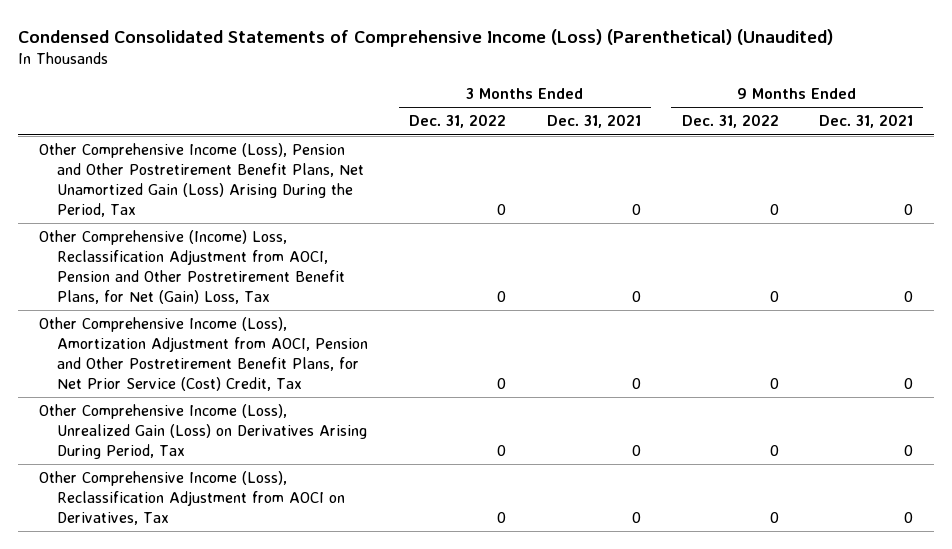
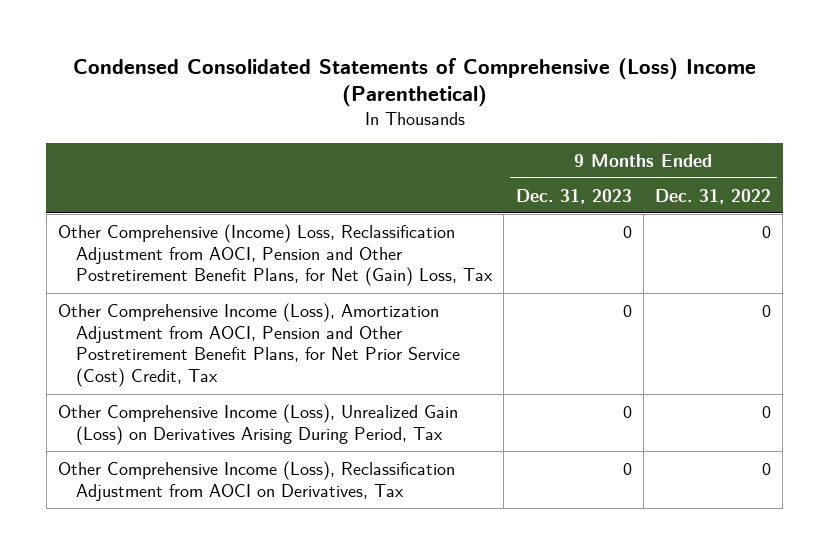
- Condensed Consolidated Statements of Comprehensive Income (Loss) (Parenthetical) (Unaudited)
+ Condensed Consolidated Statements of Comprehensive (Loss) Income (Parenthetical)
- | 3 Months Ended Dec. 31, 2022 | 3 Months Ended Dec. 31, 2021 | 9 Months Ended Dec. 31, 2022 | 9 Months Ended Dec. 31, 2021
+ | 9 Months Ended Dec. 31, 2023 | 9 Months Ended Dec. 31, 2022
- Other Comprehensive Income (Loss), Pension and Other Postretirement Benefit Plans, Net Unamortized Gain (Loss) Arising During the Period, Tax | 0 | 0 | 0 | 0

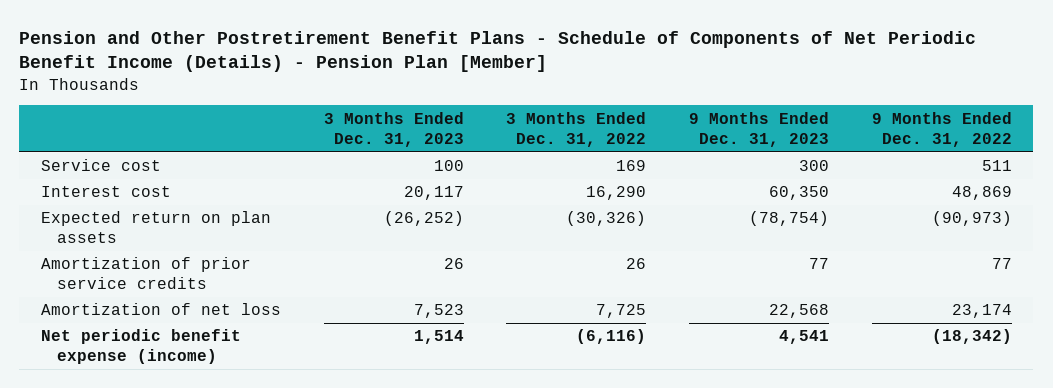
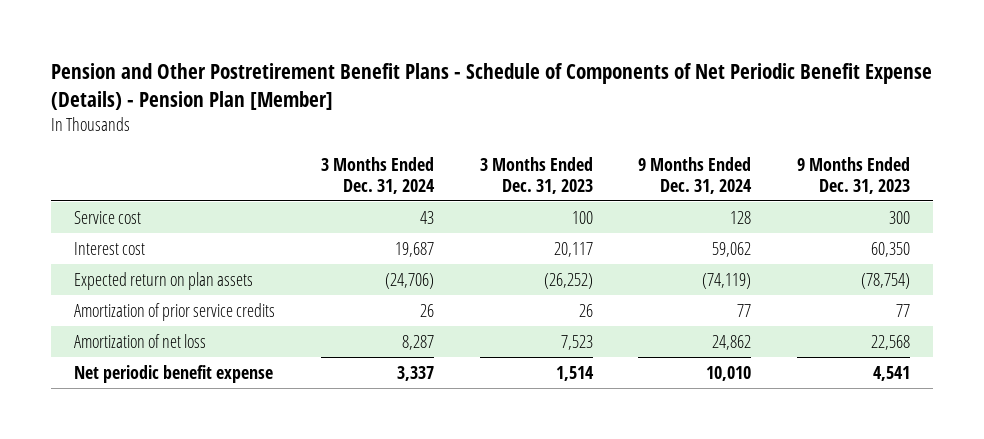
- Pension and Other Postretirement Benefit Plans - Schedule of Components of Net Periodic Benefit Income (Details) - Pension Plan [Member]
+ Pension and Other Postretirement Benefit Plans - Schedule of Components of Net Periodic Benefit Expense (Details) - Pension Plan [Member]
- | 3 Months Ended Dec. 31, 2023 | 3 Months Ended Dec. 31, 2022 | 9 Months Ended Dec. 31, 2023 | 9 Months Ended Dec. 31, 2022
+ | 3 Months Ended Dec. 31, 2024 | 3 Months Ended Dec. 31, 2023 | 9 Months Ended Dec. 31, 2024 | 9 Months Ended Dec. 31, 2023
- Net periodic benefit expense (income) | 1,514 | (6,116) | 4,541 | (18,342)
+ Net periodic benefit expense | 3,337 | 1,514 | 10,010 | 4,541

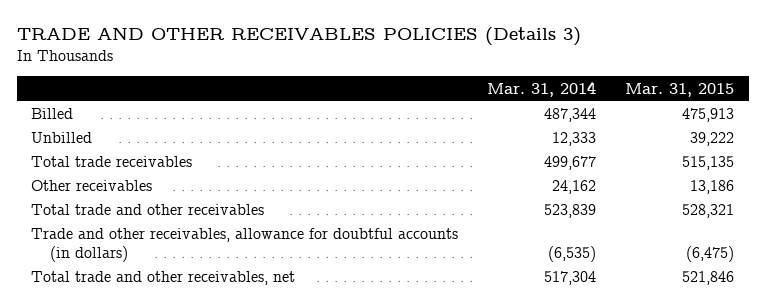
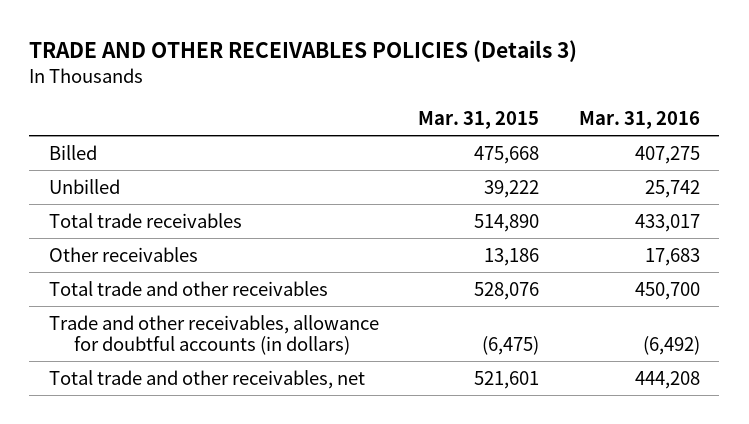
- | Mar. 31, 2014 | Mar. 31, 2015
+ | Mar. 31, 2015 | Mar. 31, 2016
- Billed | 487,344 | 475,913
+ Billed | 475,668 | 407,275
- Total trade receivables | 499,677 | 515,135
+ Total trade receivables | 514,890 | 433,017
- Total trade and other receivables | 523,839 | 528,321
+ Total trade and other receivables | 528,076 | 450,700
- Total trade and other receivables, net | 517,304 | 521,846
+ Total trade and other receivables, net | 521,601 | 444,208

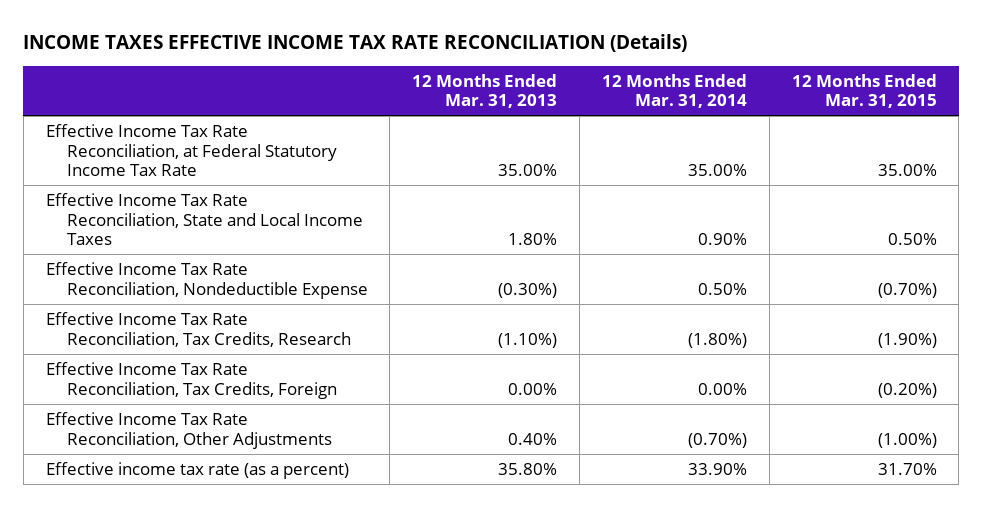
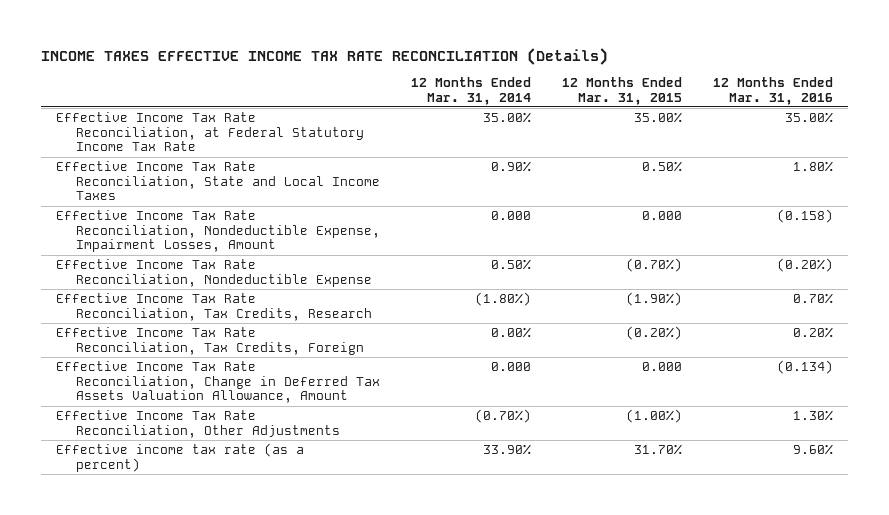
- | 12 Months Ended Mar. 31, 2013 | 12 Months Ended Mar. 31, 2014 | 12 Months Ended Mar. 31, 2015
+ | 12 Months Ended Mar. 31, 2014 | 12 Months Ended Mar. 31, 2015 | 12 Months Ended Mar. 31, 2016
+ Effective Income Tax Rate Reconciliation, Nondeductible Expense, Impairment Losses, Amount | 0.000 | 0.000 | (0.158)
+ Effective Income Tax Rate Reconciliation, Change in Deferred Tax Assets Valuation Allowance, Amount | 0.000 | 0.000 | (0.134)

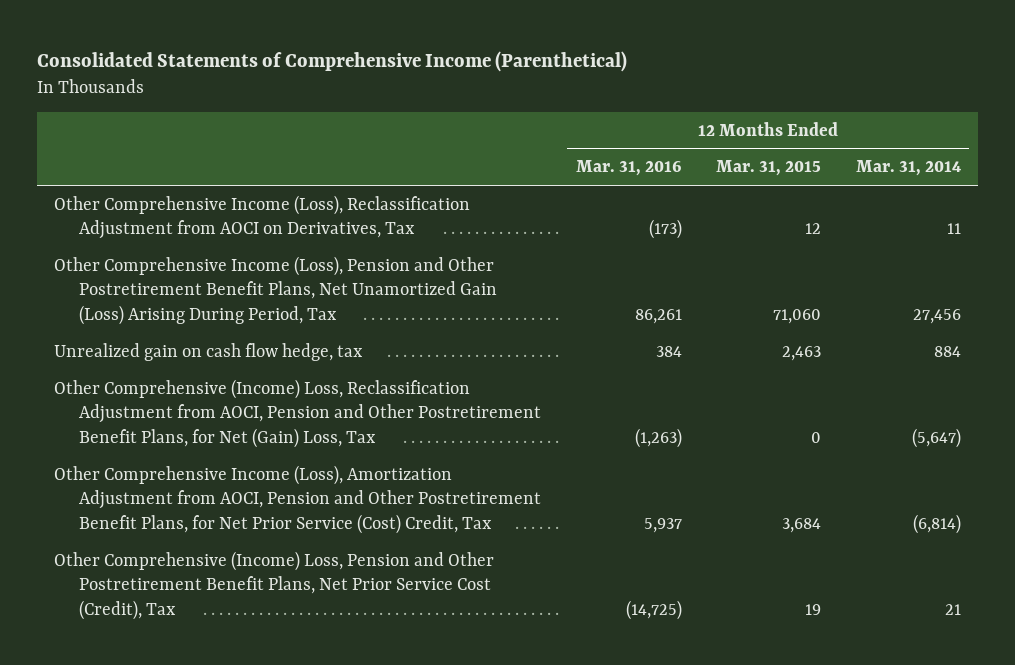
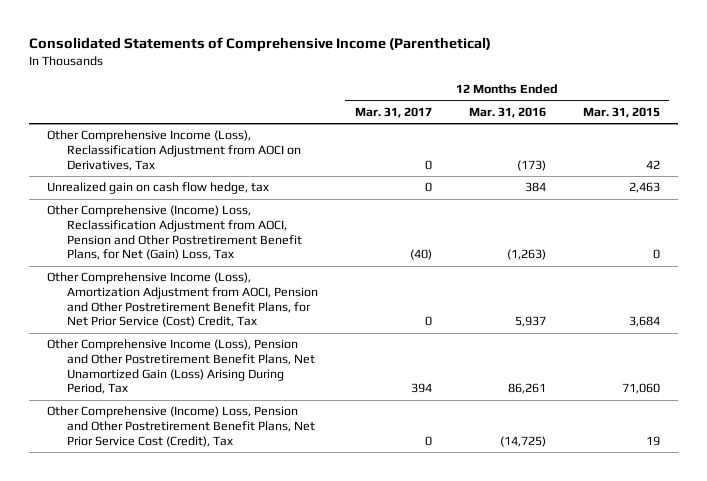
- | 12 Months Ended Mar. 31, 2016 | 12 Months Ended Mar. 31, 2015 | 12 Months Ended Mar. 31, 2014
+ | 12 Months Ended Mar. 31, 2017 | 12 Months Ended Mar. 31, 2016 | 12 Months Ended Mar. 31, 2015
- Other Comprehensive Income (Loss), Reclassification Adjustment from AOCI on Derivatives, Tax | (173) | 12 | 11
+ Other Comprehensive Income (Loss), Reclassification Adjustment from AOCI on Derivatives, Tax | 0 | (173) | 42
moved down: Other Comprehensive Income (Loss), Pension and Other Postretirement Benefit Plans, Net Unamortized Gain (Loss) Arising During Period, Tax | 394 | 86,261 | 71,060

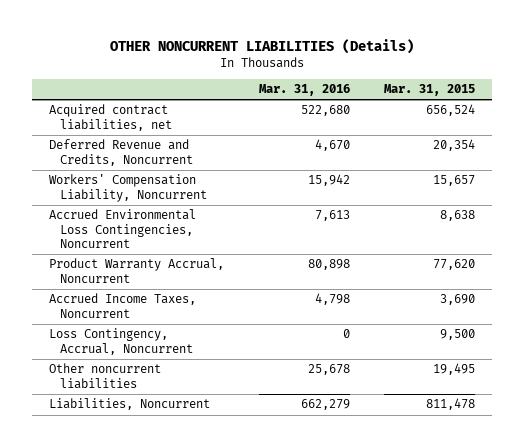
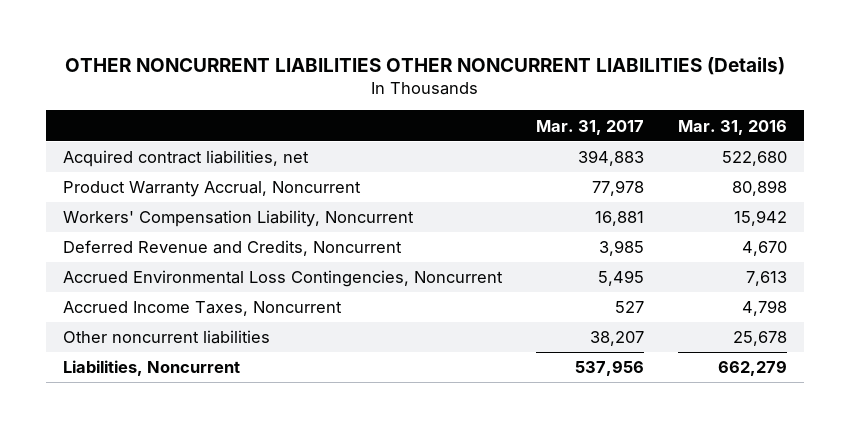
- OTHER NONCURRENT LIABILITIES (Details)
+ OTHER NONCURRENT LIABILITIES OTHER NONCURRENT LIABILITIES (Details)
- | Mar. 31, 2016 | Mar. 31, 2015
+ | Mar. 31, 2017 | Mar. 31, 2016
moved up: Product Warranty Accrual, Noncurrent | 77,978 | 80,898
moved down: Deferred Revenue and Credits, Noncurrent | 3,985 | 4,670
- Loss Contingency, Accrual, Noncurrent | 0 | 9,500

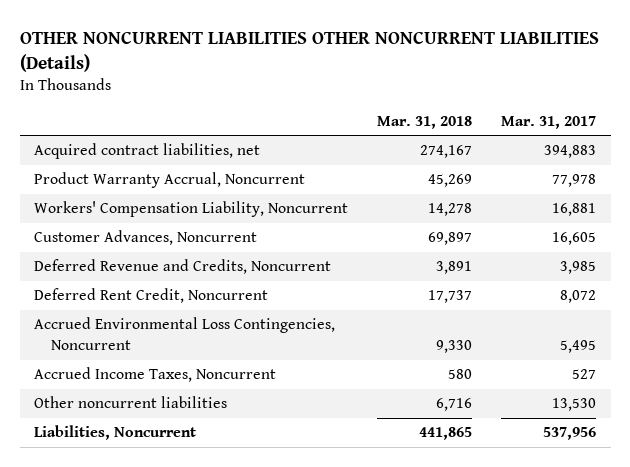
- | Mar. 31, 2017 | Mar. 31, 2016
+ | Mar. 31, 2018 | Mar. 31, 2017
+ Customer Advances, Noncurrent | 69,897 | 16,605
+ Deferred Rent Credit, Noncurrent | 17,737 | 8,072
- Other noncurrent liabilities | 38,207 | 25,678
+ Other noncurrent liabilities | 6,716 | 13,530

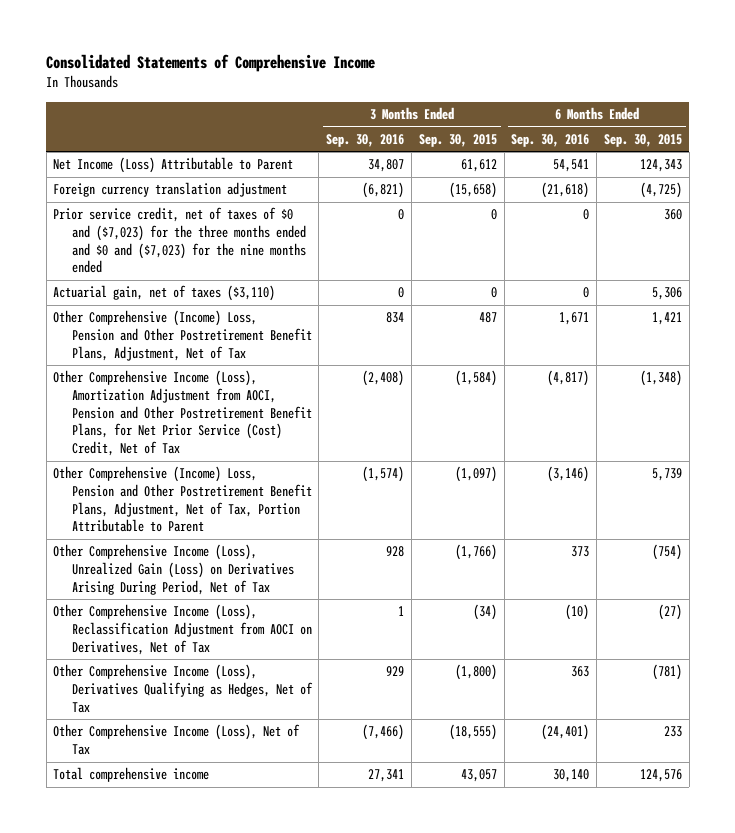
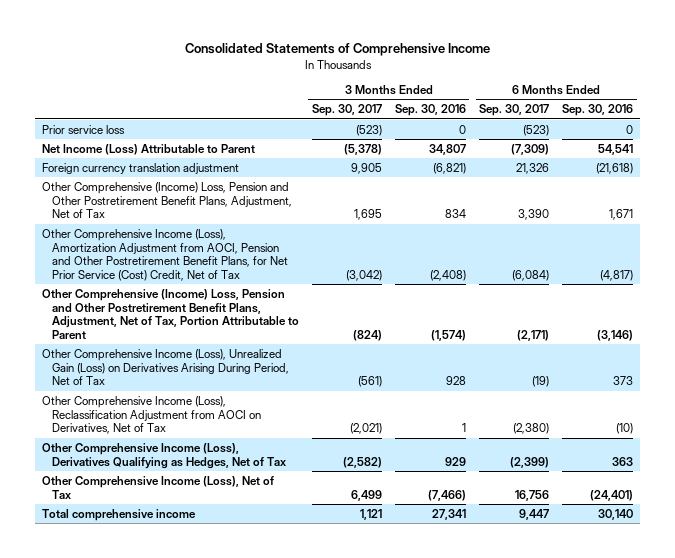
- | 3 Months Ended Sep. 30, 2016 | 3 Months Ended Sep. 30, 2015 | 6 Months Ended Sep. 30, 2016 | 6 Months Ended Sep. 30, 2015
+ | 3 Months Ended Sep. 30, 2017 | 3 Months Ended Sep. 30, 2016 | 6 Months Ended Sep. 30, 2017 | 6 Months Ended Sep. 30, 2016
+ Prior service loss | (523) | 0 | (523) | 0
- Prior service credit, net of taxes of $0 and ($7,023) for the three months ended and $0 and ($7,023) for the nine months ended | 0 | 0 | 0 | 360
- Actuarial gain, net of taxes ($3,110) | 0 | 0 | 0 | 5,306

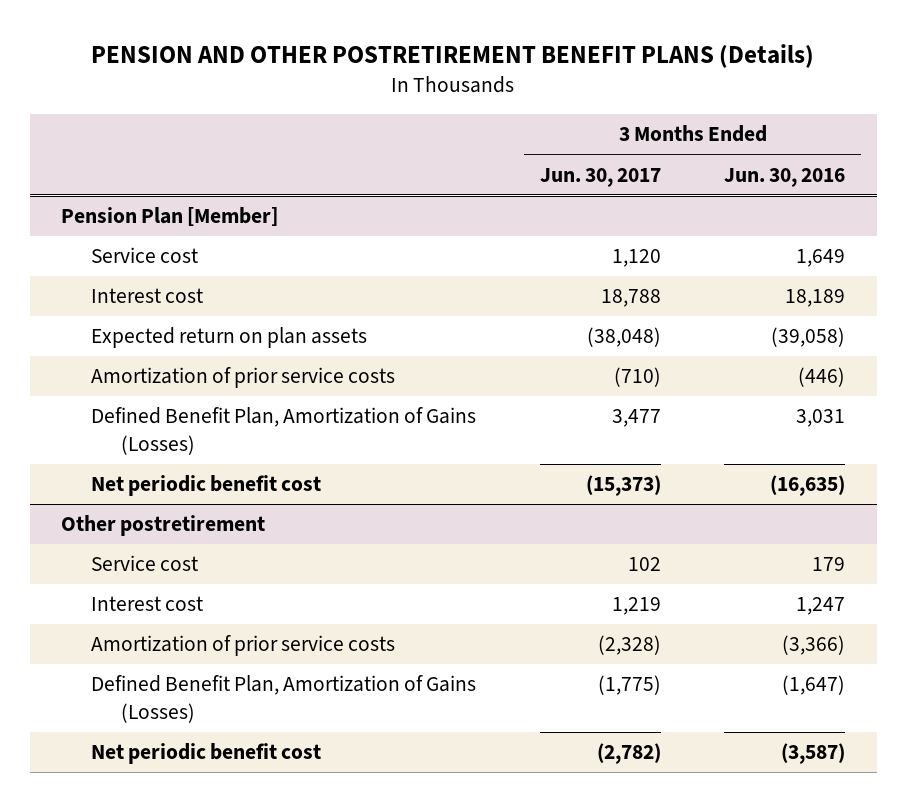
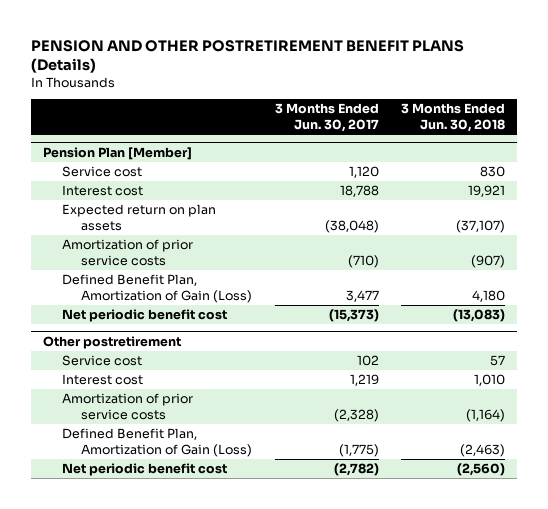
- | 3 Months Ended Jun. 30, 2017 | 3 Months Ended Jun. 30, 2016
+ | 3 Months Ended Jun. 30, 2017 | 3 Months Ended Jun. 30, 2018
@ Pension Plan [Member]
- Defined Benefit Plan, Amortization of Gains (Losses) | 3,477 | 3,031
+ Defined Benefit Plan, Amortization of Gain (Loss) | 3,477 | 4,180
@ Other postretirement
- Defined Benefit Plan, Amortization of Gains (Losses) | (1,775) | (1,647)
+ Defined Benefit Plan, Amortization of Gain (Loss) | (1,775) | (2,463)

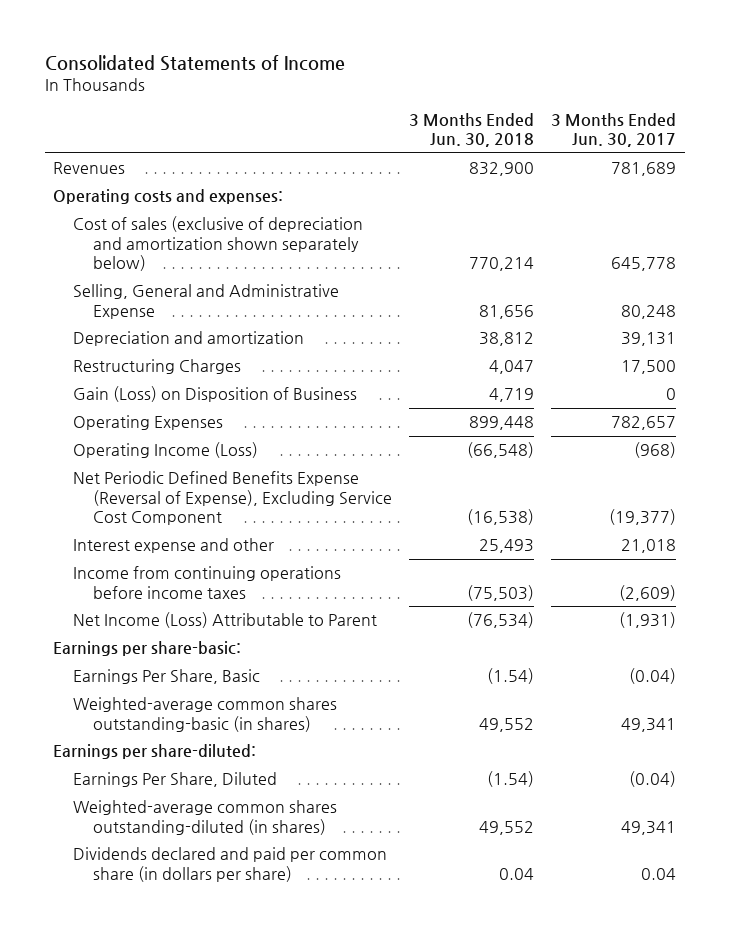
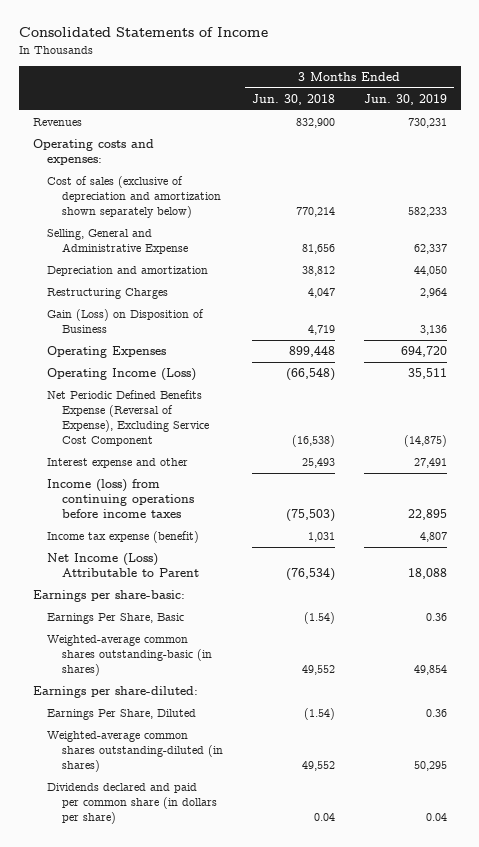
- | 3 Months Ended Jun. 30, 2018 | 3 Months Ended Jun. 30, 2017
+ | 3 Months Ended Jun. 30, 2018 | 3 Months Ended Jun. 30, 2019
- Income from continuing operations before income taxes | (75,503) | (2,609)
+ Income (loss) from continuing operations before income taxes | (75,503) | 22,895
+ Income tax expense (benefit) | 1,031 | 4,807

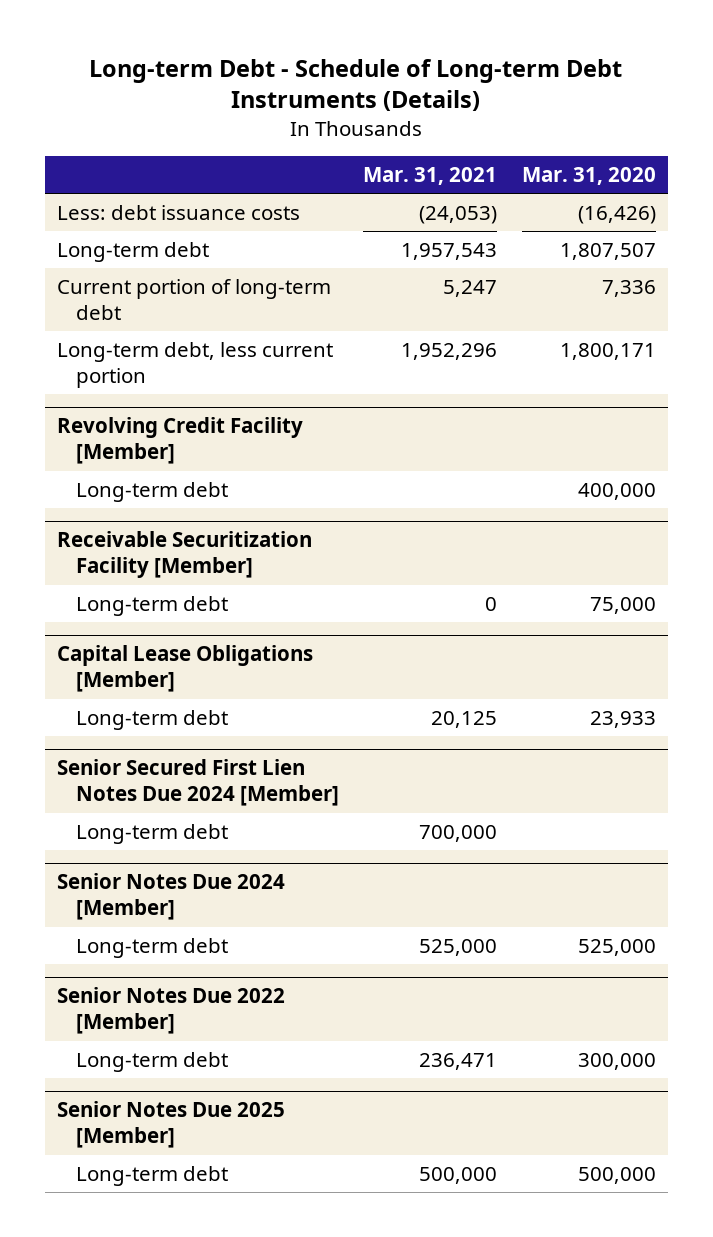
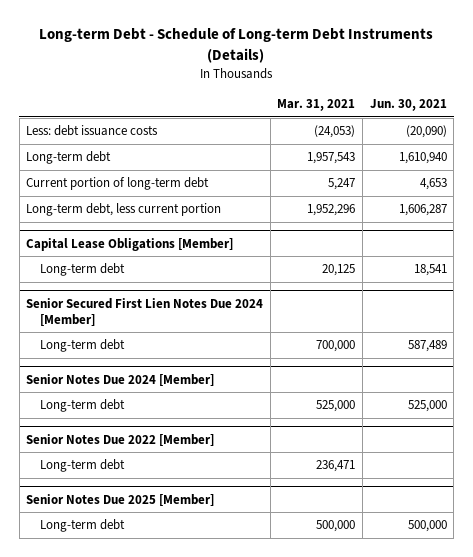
- | Mar. 31, 2021 | Mar. 31, 2020
+ | Mar. 31, 2021 | Jun. 30, 2021
- Revolving Credit Facility [Member]
- Long-term debt | | 400,000
- Receivable Securitization Facility [Member]
- Long-term debt | 0 | 75,000

